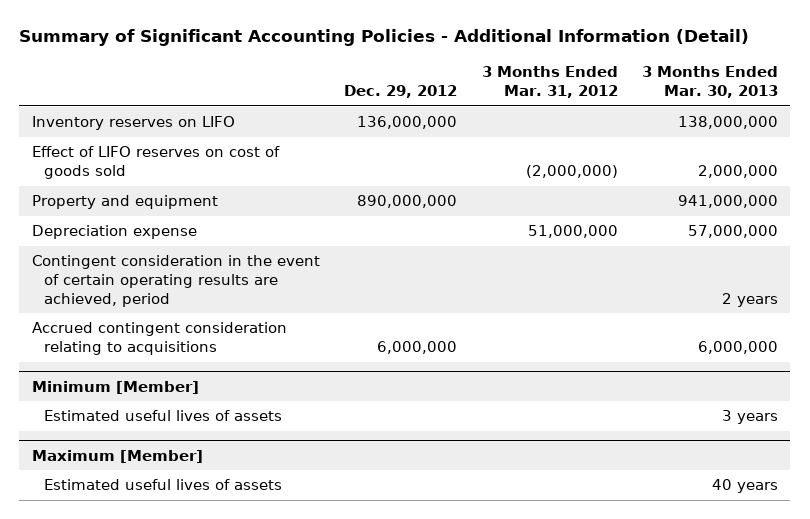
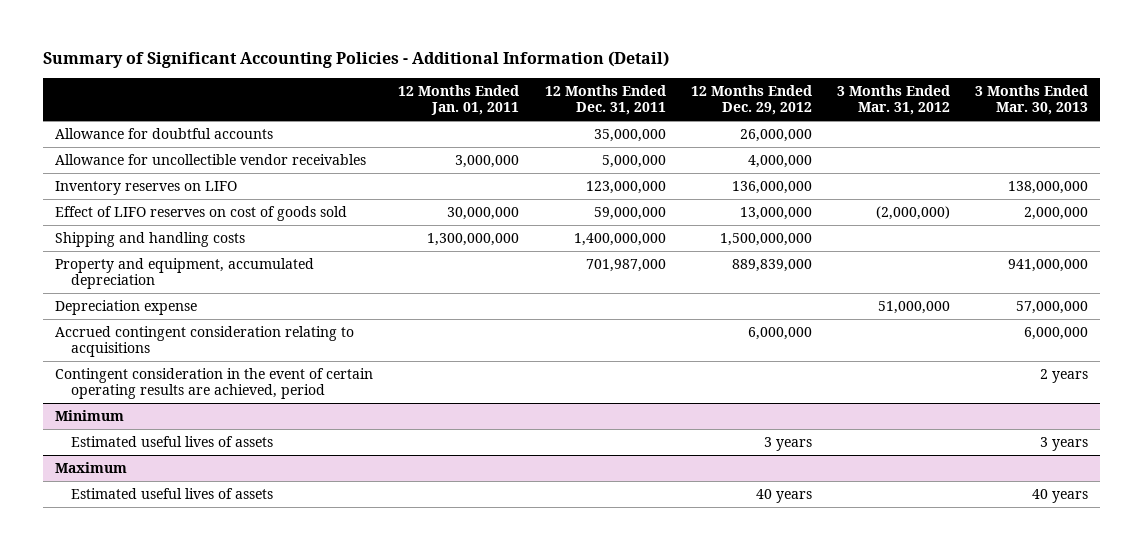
- | Dec. 29, 2012 | 3 Months Ended Mar. 31, 2012 | 3 Months Ended Mar. 30, 2013
+ | 12 Months Ended Jan. 01, 2011 | 12 Months Ended Dec. 31, 2011 | 12 Months Ended Dec. 29, 2012 | 3 Months Ended Mar. 31, 2012 | 3 Months Ended Mar. 30, 2013
+ Allowance for doubtful accounts | | 35,000,000 | 26,000,000 | |
+ Allowance for uncollectible vendor receivables | 3,000,000 | 5,000,000 | 4,000,000 | |
- Property and equipment | 890,000,000 | | 941,000,000
+ Shipping and handling costs | 1,300,000,000 | 1,400,000,000 | 1,500,000,000 | |
+ Property and equipment, accumulated depreciation | | 701,987,000 | 889,839,000 | | 941,000,000
- Minimum [Member]
moved down: Contingent consideration in the event of certain operating results are achieved, period | | | | | 2 years
+ Minimum
- Maximum [Member]
+ Maximum

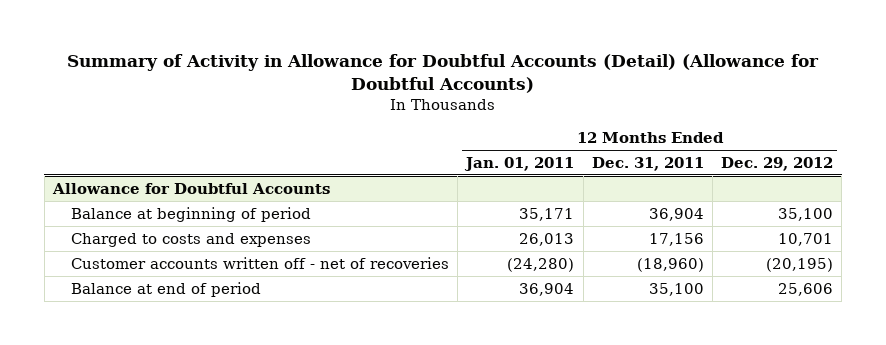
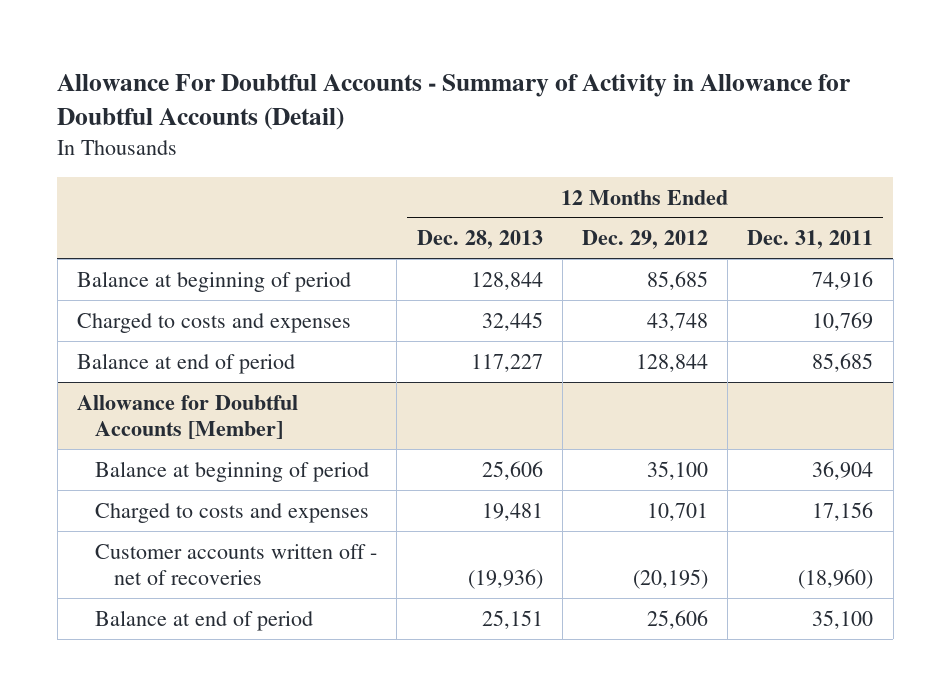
- Summary of Activity in Allowance for Doubtful Accounts (Detail) (Allowance for Doubtful Accounts)
+ Allowance For Doubtful Accounts - Summary of Activity in Allowance for Doubtful Accounts (Detail)
- | 12 Months Ended Jan. 01, 2011 | 12 Months Ended Dec. 31, 2011 | 12 Months Ended Dec. 29, 2012
+ | 12 Months Ended Dec. 28, 2013 | 12 Months Ended Dec. 29, 2012 | 12 Months Ended Dec. 31, 2011
- Allowance for Doubtful Accounts
+ Balance at beginning of period | 128,844 | 85,685 | 74,916
+ Charged to costs and expenses | 32,445 | 43,748 | 10,769
+ Balance at end of period | 117,227 | 128,844 | 85,685
+ Allowance for Doubtful Accounts [Member]

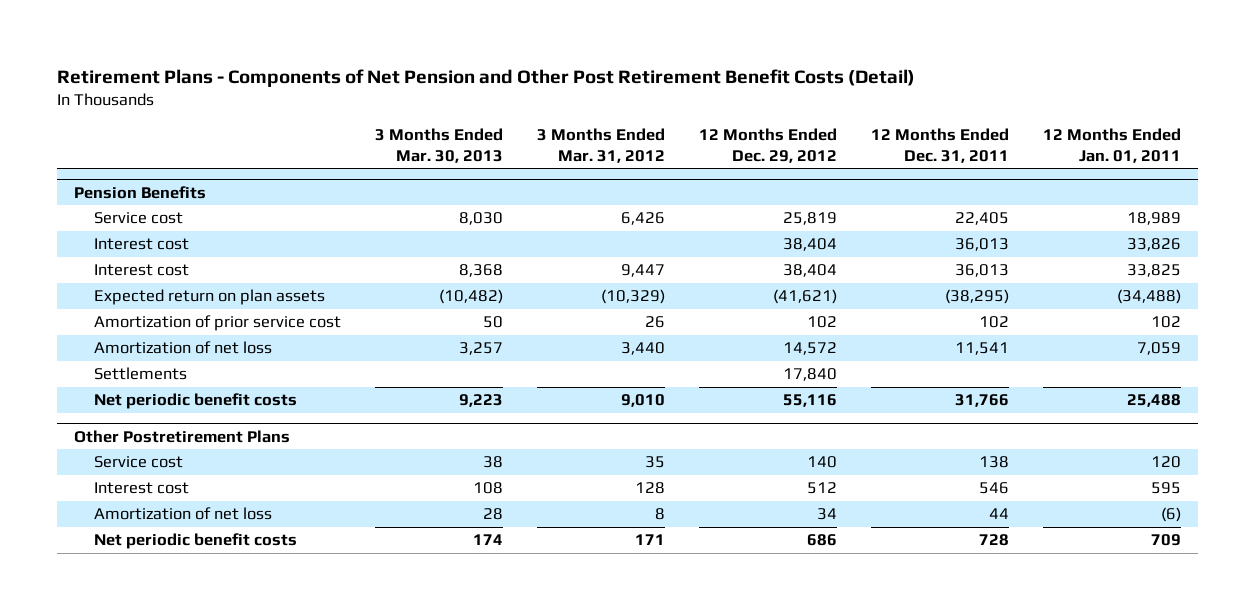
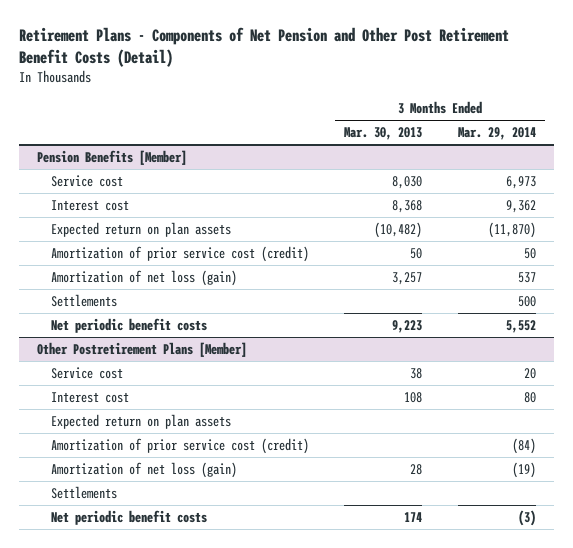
- | 3 Months Ended Mar. 30, 2013 | 3 Months Ended Mar. 31, 2012 | 12 Months Ended Dec. 29, 2012 | 12 Months Ended Dec. 31, 2011 | 12 Months Ended Jan. 01, 2011
+ | 3 Months Ended Mar. 30, 2013 | 3 Months Ended Mar. 29, 2014
- Pension Benefits
+ Pension Benefits [Member]
- Interest cost | | | 38,404 | 36,013 | 33,826
- Amortization of prior service cost | 50 | 26 | 102 | 102 | 102
- Amortization of net loss | 3,257 | 3,440 | 14,572 | 11,541 | 7,059
+ Amortization of prior service cost (credit) | 50 | 50
+ Amortization of net loss (gain) | 3,257 | 537
- Other Postretirement Plans
+ Other Postretirement Plans [Member]
- Amortization of net loss | 28 | 8 | 34 | 44 | (6)
+ Expected return on plan assets
+ Amortization of prior service cost (credit) | | (84)
+ Amortization of net loss (gain) | 28 | (19)
+ Settlements

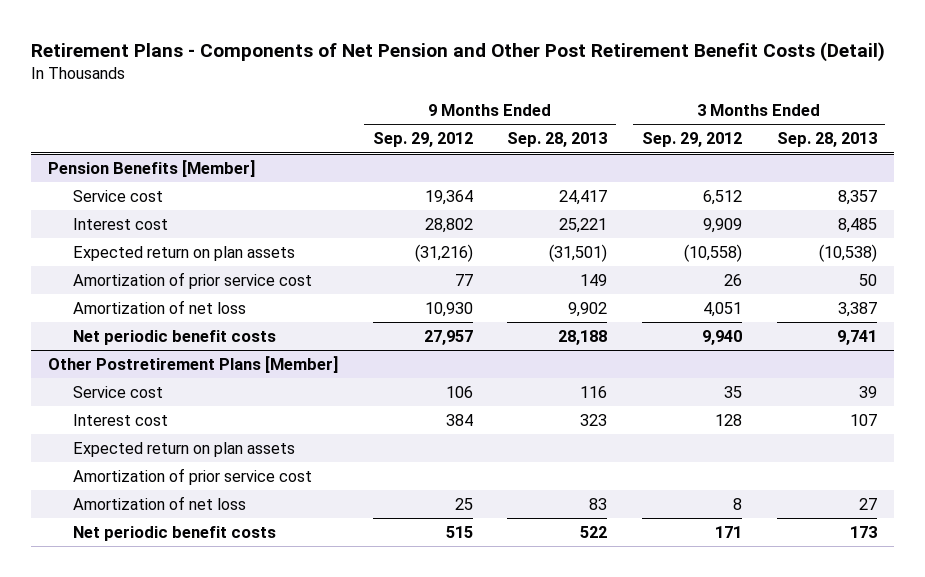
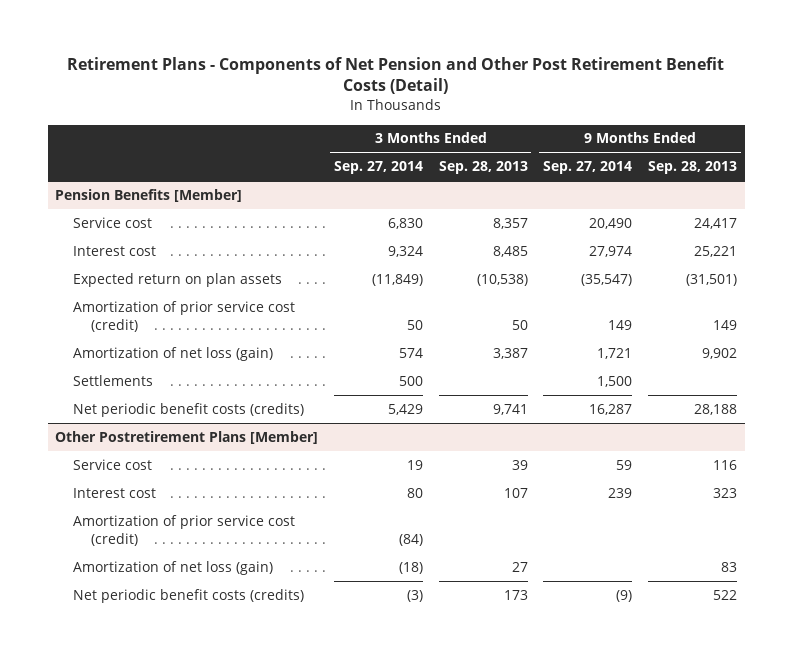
- | 9 Months Ended Sep. 29, 2012 | 9 Months Ended Sep. 28, 2013 | 3 Months Ended Sep. 29, 2012 | 3 Months Ended Sep. 28, 2013
+ | 3 Months Ended Sep. 27, 2014 | 3 Months Ended Sep. 28, 2013 | 9 Months Ended Sep. 27, 2014 | 9 Months Ended Sep. 28, 2013
@ Pension Benefits [Member]
- Amortization of prior service cost | 77 | 149 | 26 | 50
- Amortization of net loss | 10,930 | 9,902 | 4,051 | 3,387
- Net periodic benefit costs | 27,957 | 28,188 | 9,940 | 9,741
+ Amortization of prior service cost (credit) | 50 | 50 | 149 | 149
+ Amortization of net loss (gain) | 574 | 3,387 | 1,721 | 9,902
+ Settlements | 500 | | 1,500 |
+ Net periodic benefit costs (credits) | 5,429 | 9,741 | 16,287 | 28,188
@ Other Postretirement Plans [Member]
- Expected return on plan assets
- Amortization of prior service cost
- Amortization of net loss | 25 | 83 | 8 | 27
- Net periodic benefit costs | 515 | 522 | 171 | 173
+ Amortization of prior service cost (credit) | (84) | | |
+ Amortization of net loss (gain) | (18) | 27 | | 83
+ Net periodic benefit costs (credits) | (3) | 173 | (9) | 522

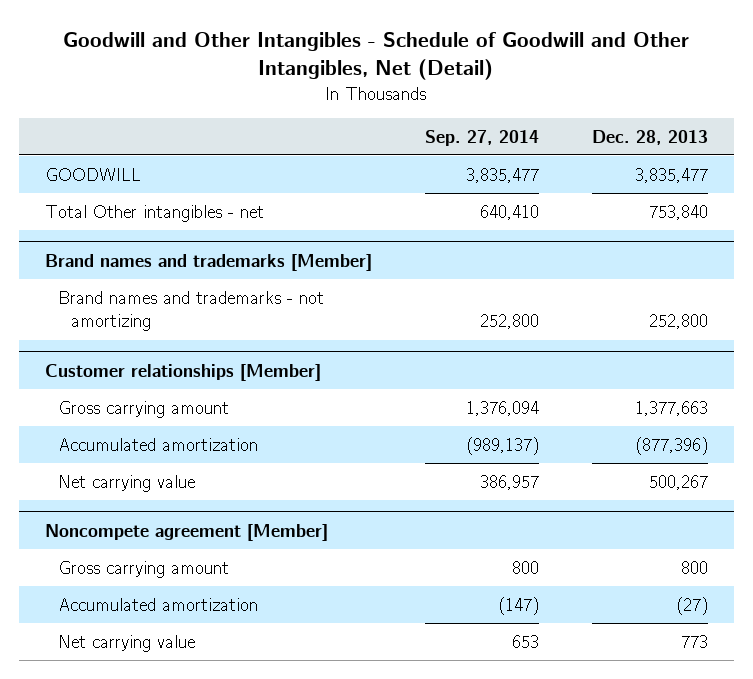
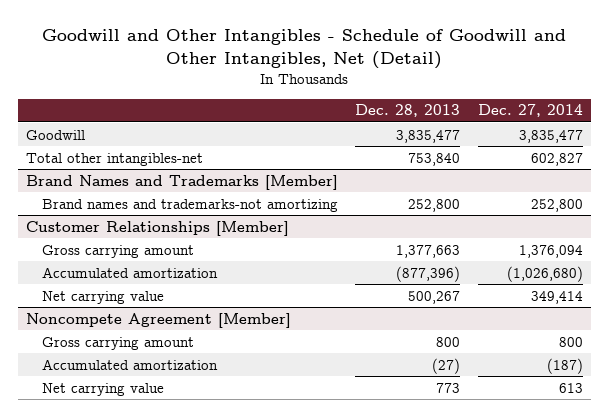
- | Sep. 27, 2014 | Dec. 28, 2013
+ | Dec. 28, 2013 | Dec. 27, 2014
- GOODWILL | 3,835,477 | 3,835,477
- Total Other intangibles - net | 640,410 | 753,840
- Brand names and trademarks [Member]
- Brand names and trademarks - not amortizing | 252,800 | 252,800
- Customer relationships [Member]
+ Goodwill | 3,835,477 | 3,835,477
+ Total other intangibles-net | 753,840 | 602,827
+ Brand Names and Trademarks [Member]
+ Brand names and trademarks-not amortizing | 252,800 | 252,800
+ Customer Relationships [Member]
- Noncompete agreement [Member]
+ Noncompete Agreement [Member]

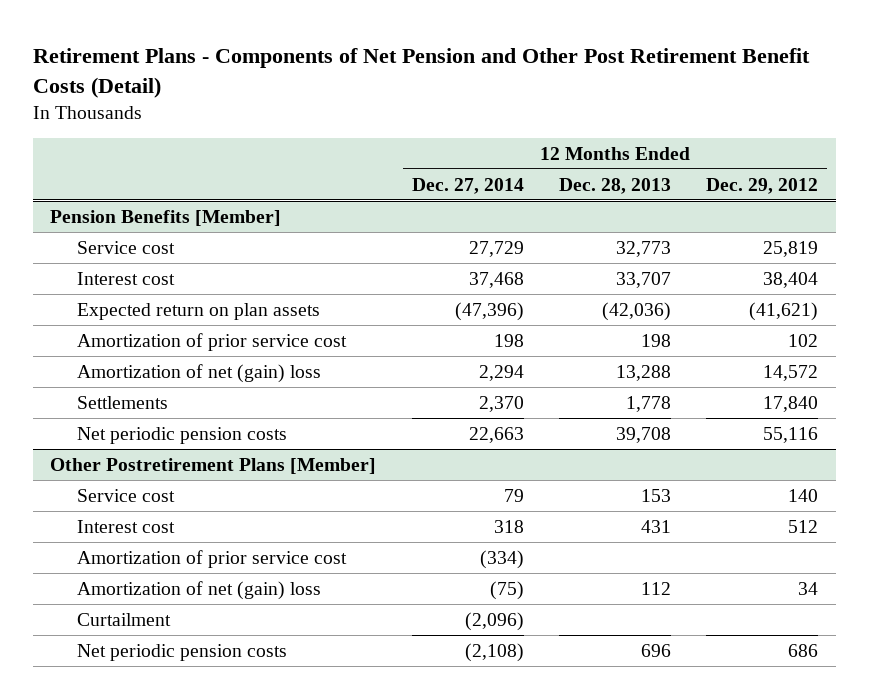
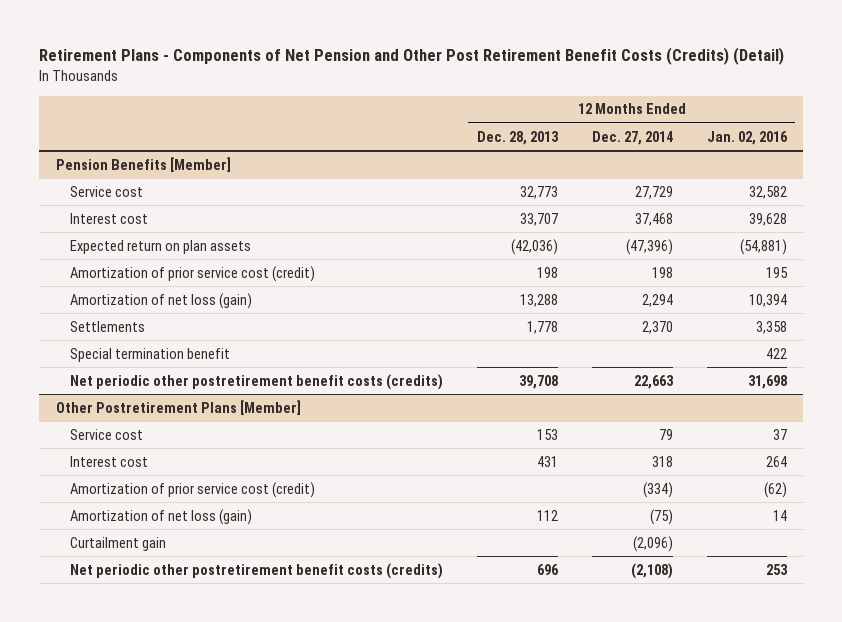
- Retirement Plans - Components of Net Pension and Other Post Retirement Benefit Costs (Detail)
+ Retirement Plans - Components of Net Pension and Other Post Retirement Benefit Costs (Credits) (Detail)
- | 12 Months Ended Dec. 27, 2014 | 12 Months Ended Dec. 28, 2013 | 12 Months Ended Dec. 29, 2012
+ | 12 Months Ended Dec. 28, 2013 | 12 Months Ended Dec. 27, 2014 | 12 Months Ended Jan. 02, 2016
@ Pension Benefits [Member]
- Amortization of prior service cost | 198 | 198 | 102
- Amortization of net (gain) loss | 2,294 | 13,288 | 14,572
+ Amortization of prior service cost (credit) | 198 | 198 | 195
+ Amortization of net loss (gain) | 13,288 | 2,294 | 10,394
- Net periodic pension costs | 22,663 | 39,708 | 55,116
+ Special termination benefit | | | 422
+ Net periodic other postretirement benefit costs (credits) | 39,708 | 22,663 | 31,698
@ Other Postretirement Plans [Member]
- Amortization of prior service cost | (334) | |
- Amortization of net (gain) loss | (75) | 112 | 34
- Curtailment | (2,096) | |
- Net periodic pension costs | (2,108) | 696 | 686
+ Amortization of prior service cost (credit) | | (334) | (62)
+ Amortization of net loss (gain) | 112 | (75) | 14
+ Curtailment gain | | (2,096) |
+ Net periodic other postretirement benefit costs (credits) | 696 | (2,108) | 253

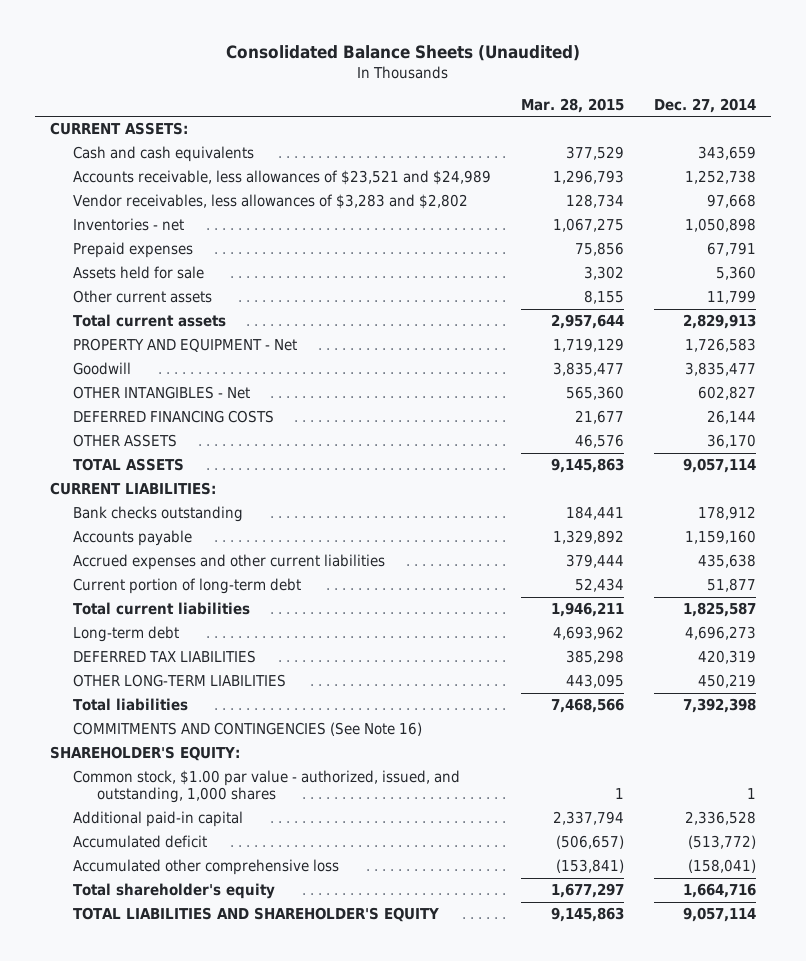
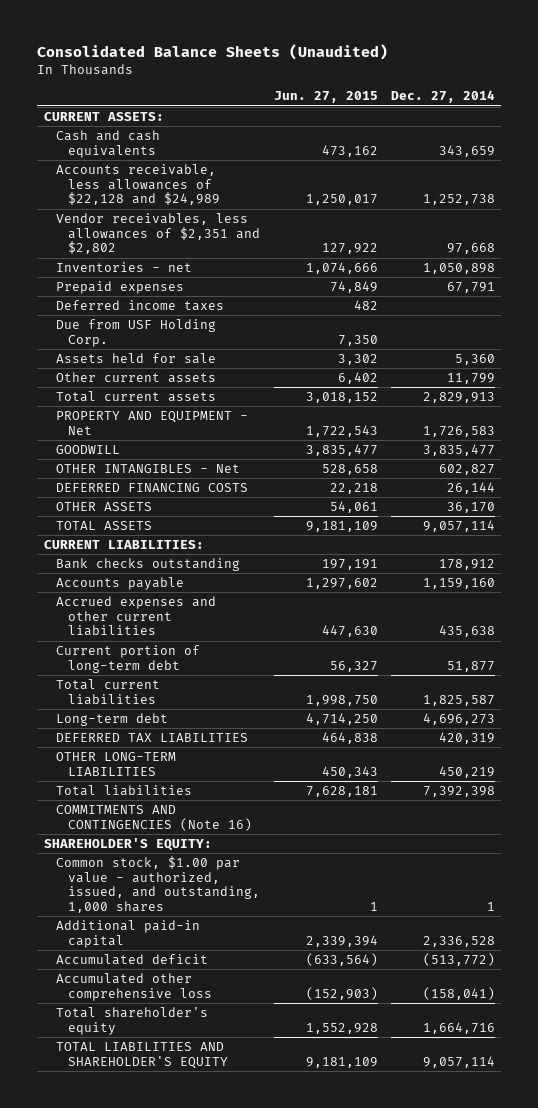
- | Mar. 28, 2015 | Dec. 27, 2014
+ | Jun. 27, 2015 | Dec. 27, 2014
- Accounts receivable, less allowances of $23,521 and $24,989 | 1,296,793 | 1,252,738
- Vendor receivables, less allowances of $3,283 and $2,802 | 128,734 | 97,668
+ Accounts receivable, less allowances of $22,128 and $24,989 | 1,250,017 | 1,252,738
+ Vendor receivables, less allowances of $2,351 and $2,802 | 127,922 | 97,668
+ Deferred income taxes | 482 |
+ Due from USF Holding Corp. | 7,350 |
- Goodwill | 3,835,477 | 3,835,477
+ GOODWILL | 3,835,477 | 3,835,477
- COMMITMENTS AND CONTINGENCIES (See Note 16)
+ COMMITMENTS AND CONTINGENCIES (Note 16)

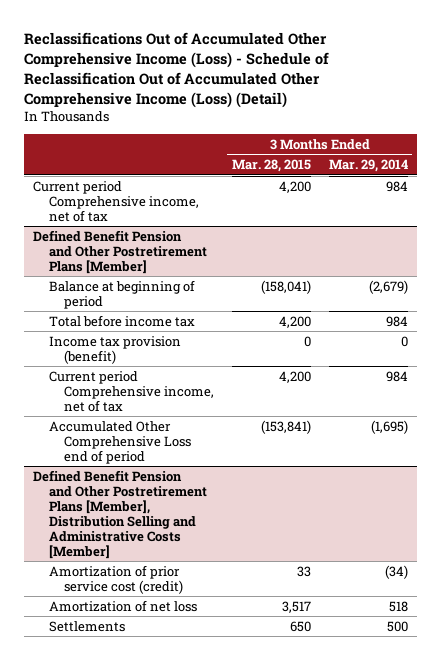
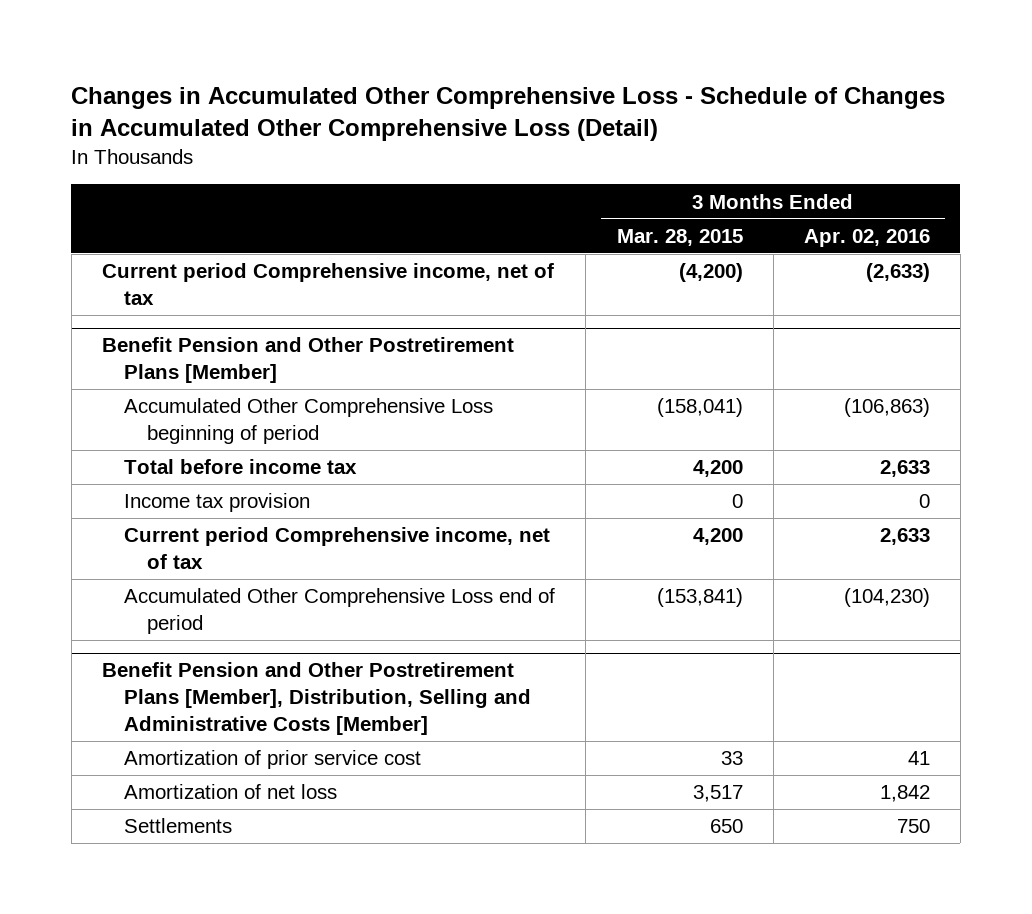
- Reclassifications Out of Accumulated Other Comprehensive Income (Loss) - Schedule of Reclassification Out of Accumulated Other Comprehensive Income (Loss) (Detail)
+ Changes in Accumulated Other Comprehensive Loss - Schedule of Changes in Accumulated Other Comprehensive Loss (Detail)
- | 3 Months Ended Mar. 28, 2015 | 3 Months Ended Mar. 29, 2014
+ | 3 Months Ended Mar. 28, 2015 | 3 Months Ended Apr. 02, 2016
- Current period Comprehensive income, net of tax | 4,200 | 984
- Defined Benefit Pension and Other Postretirement Plans [Member]
- Balance at beginning of period | (158,041) | (2,679)
+ Current period Comprehensive income, net of tax | (4,200) | (2,633)
+ Benefit Pension and Other Postretirement Plans [Member]
+ Accumulated Other Comprehensive Loss beginning of period | (158,041) | (106,863)
- Income tax provision (benefit) | 0 | 0
+ Income tax provision | 0 | 0
- Defined Benefit Pension and Other Postretirement Plans [Member], Distribution Selling and Administrative Costs [Member]
- Amortization of prior service cost (credit) | 33 | (34)
+ Benefit Pension and Other Postretirement Plans [Member], Distribution, Selling and Administrative Costs [Member]
+ Amortization of prior service cost | 33 | 41

